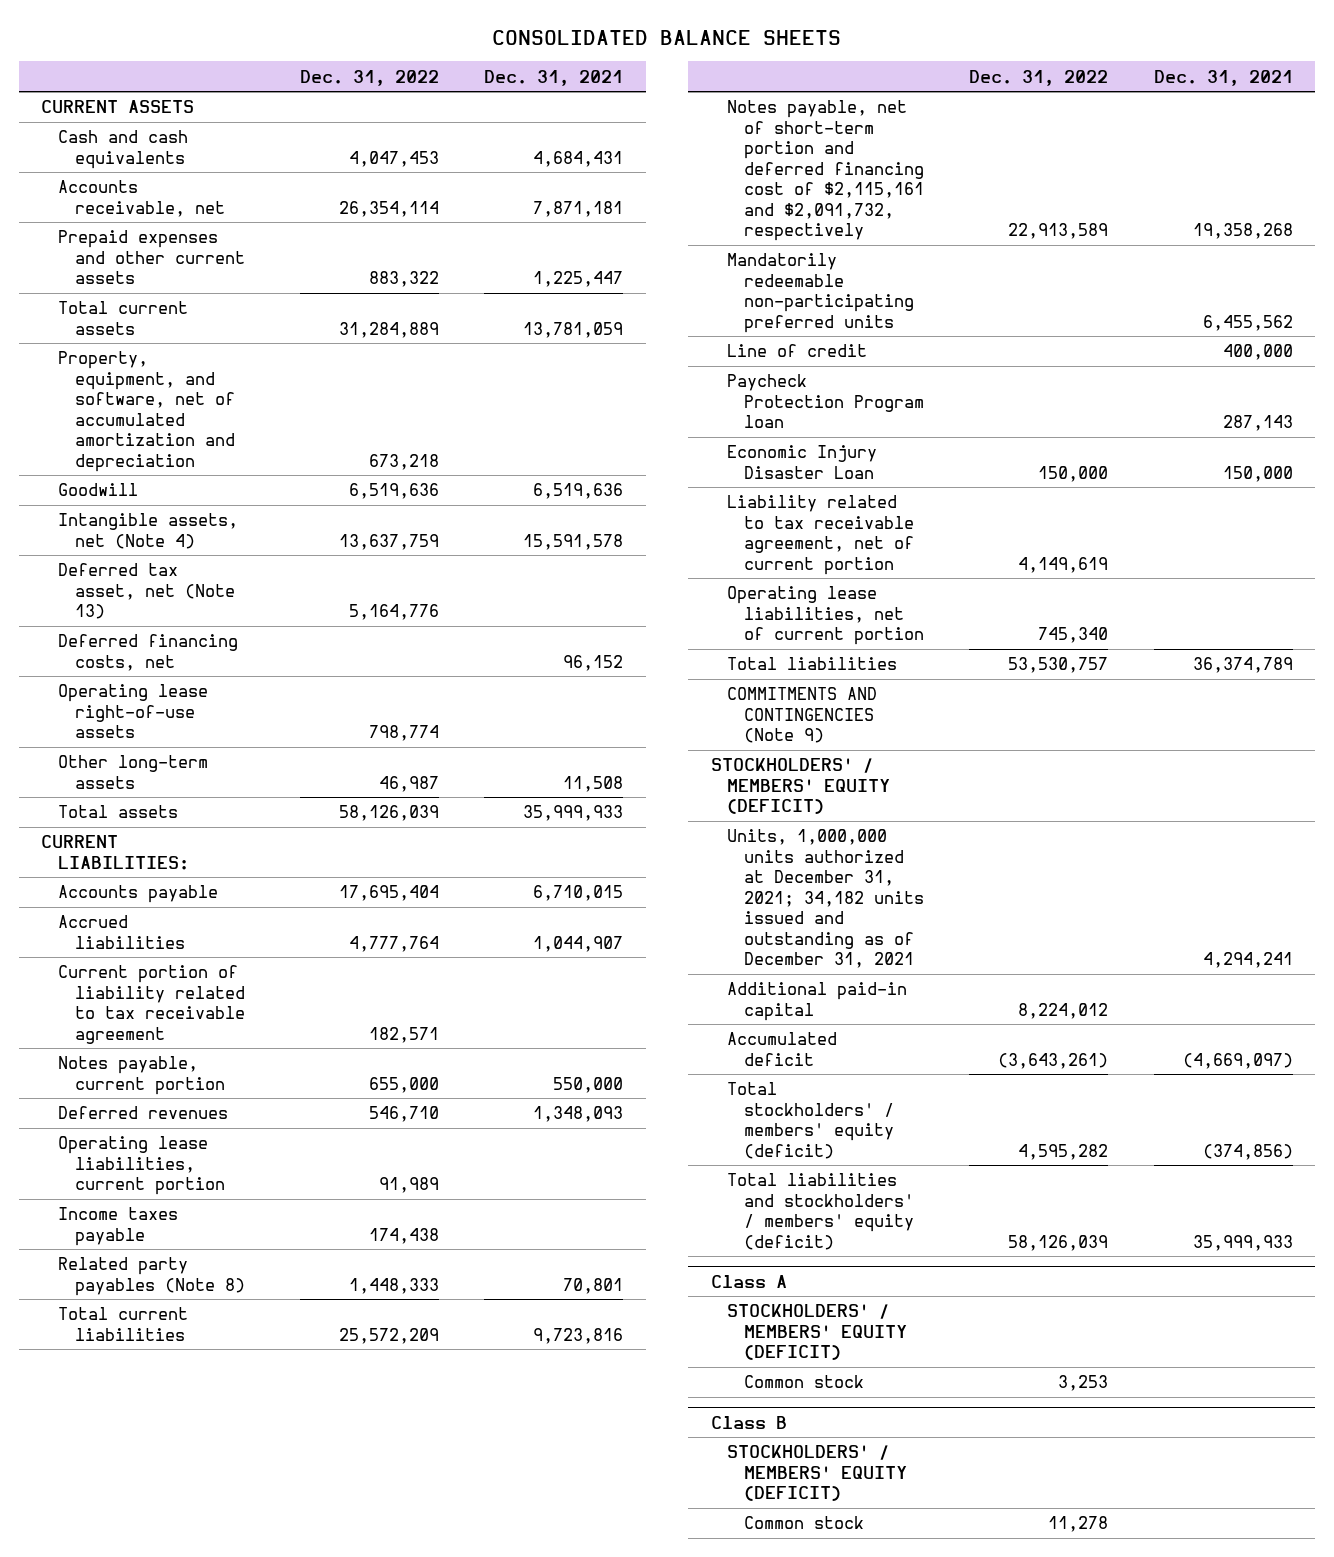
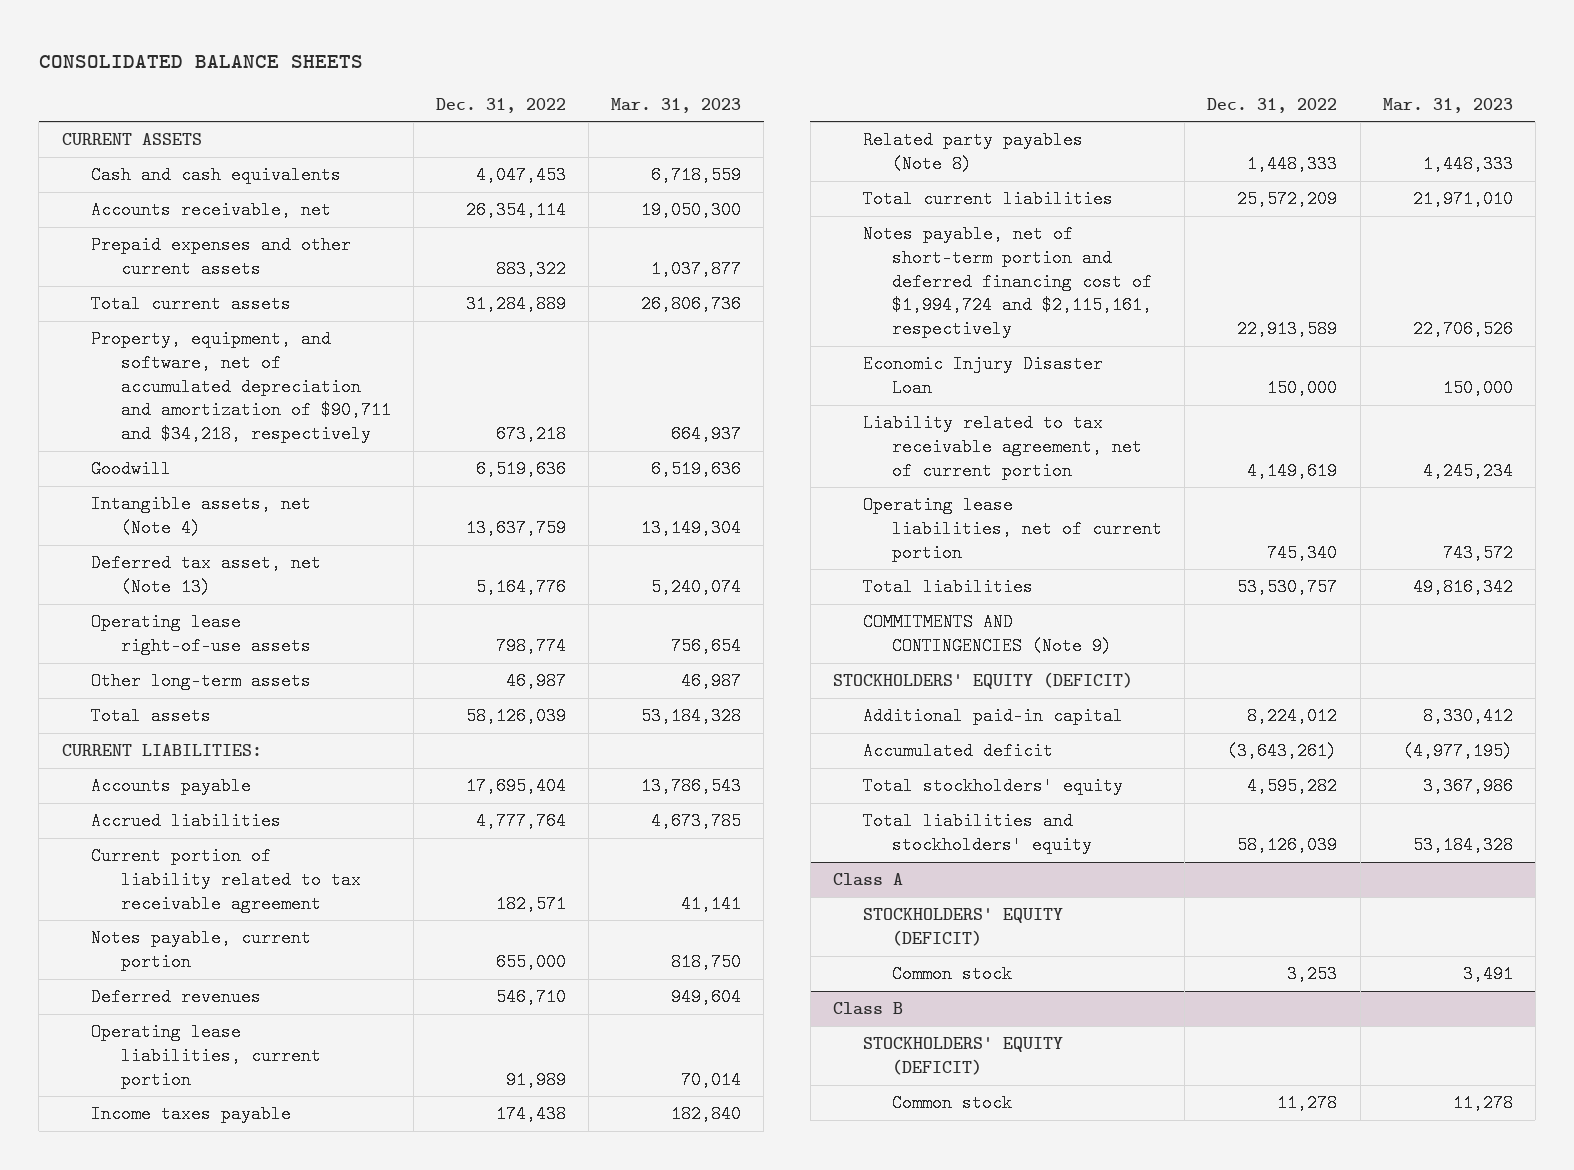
- | Dec. 31, 2022 | Dec. 31, 2021
+ | Dec. 31, 2022 | Mar. 31, 2023
- Property, equipment, and software, net of accumulated amortization and depreciation | 673,218 |
+ Property, equipment, and software, net of accumulated depreciation and amortization of $90,711 and $34,218, respectively | 673,218 | 664,937
- Deferred financing costs, net | | 96,152
- Notes payable, net of short-term portion and deferred financing cost of $2,115,161 and $2,091,732, respectively | 22,913,589 | 19,358,268
- Mandatorily redeemable non-participating preferred units | | 6,455,562
- Line of credit | | 400,000
- Paycheck Protection Program loan | | 287,143
+ Notes payable, net of short-term portion and deferred financing cost of $1,994,724 and $2,115,161, respectively | 22,913,589 | 22,706,526
- STOCKHOLDERS' / MEMBERS' EQUITY (DEFICIT)
- Units, 1,000,000 units authorized at December 31, 2021; 34,182 units issued and outstanding as of December 31, 2021 | | 4,294,241
+ STOCKHOLDERS' EQUITY (DEFICIT)
- Total stockholders' / members' equity (deficit) | 4,595,282 | (374,856)
- Total liabilities and stockholders' / members' equity (deficit) | 58,126,039 | 35,999,933
+ Total stockholders' equity | 4,595,282 | 3,367,986
+ Total liabilities and stockholders' equity | 58,126,039 | 53,184,328
@ Class A
- STOCKHOLDERS' / MEMBERS' EQUITY (DEFICIT)
+ STOCKHOLDERS' EQUITY (DEFICIT)
@ Class B
- STOCKHOLDERS' / MEMBERS' EQUITY (DEFICIT)
+ STOCKHOLDERS' EQUITY (DEFICIT)

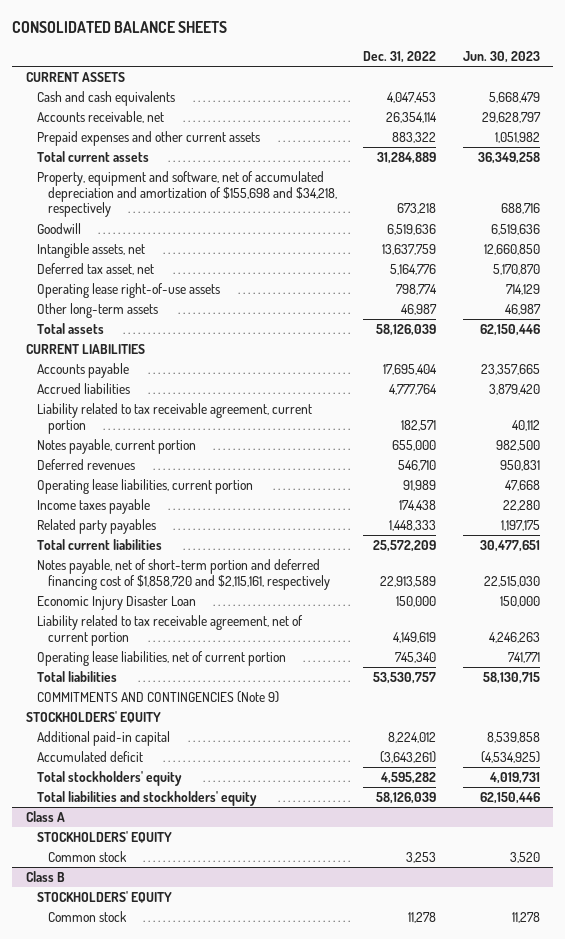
- | Dec. 31, 2022 | Mar. 31, 2023
+ | Dec. 31, 2022 | Jun. 30, 2023
- Property, equipment, and software, net of accumulated depreciation and amortization of $90,711 and $34,218, respectively | 673,218 | 664,937
+ Property, equipment and software, net of accumulated depreciation and amortization of $155,698 and $34,218, respectively | 673,218 | 688,716
- Intangible assets, net (Note 4) | 13,637,759 | 13,149,304
- Deferred tax asset, net (Note 13) | 5,164,776 | 5,240,074
+ Intangible assets, net | 13,637,759 | 12,660,850
+ Deferred tax asset, net | 5,164,776 | 5,170,870
- CURRENT LIABILITIES:
+ CURRENT LIABILITIES
- Current portion of liability related to tax receivable agreement | 182,571 | 41,141
+ Liability related to tax receivable agreement, current portion | 182,571 | 40,112
- Related party payables (Note 8) | 1,448,333 | 1,448,333
+ Related party payables | 1,448,333 | 1,197,175
- Notes payable, net of short-term portion and deferred financing cost of $1,994,724 and $2,115,161, respectively | 22,913,589 | 22,706,526
+ Notes payable, net of short-term portion and deferred financing cost of $1,858,720 and $2,115,161, respectively | 22,913,589 | 22,515,030
- STOCKHOLDERS' EQUITY (DEFICIT)
+ STOCKHOLDERS' EQUITY
@ Class A
- STOCKHOLDERS' EQUITY (DEFICIT)
+ STOCKHOLDERS' EQUITY
@ Class B
- STOCKHOLDERS' EQUITY (DEFICIT)
+ STOCKHOLDERS' EQUITY

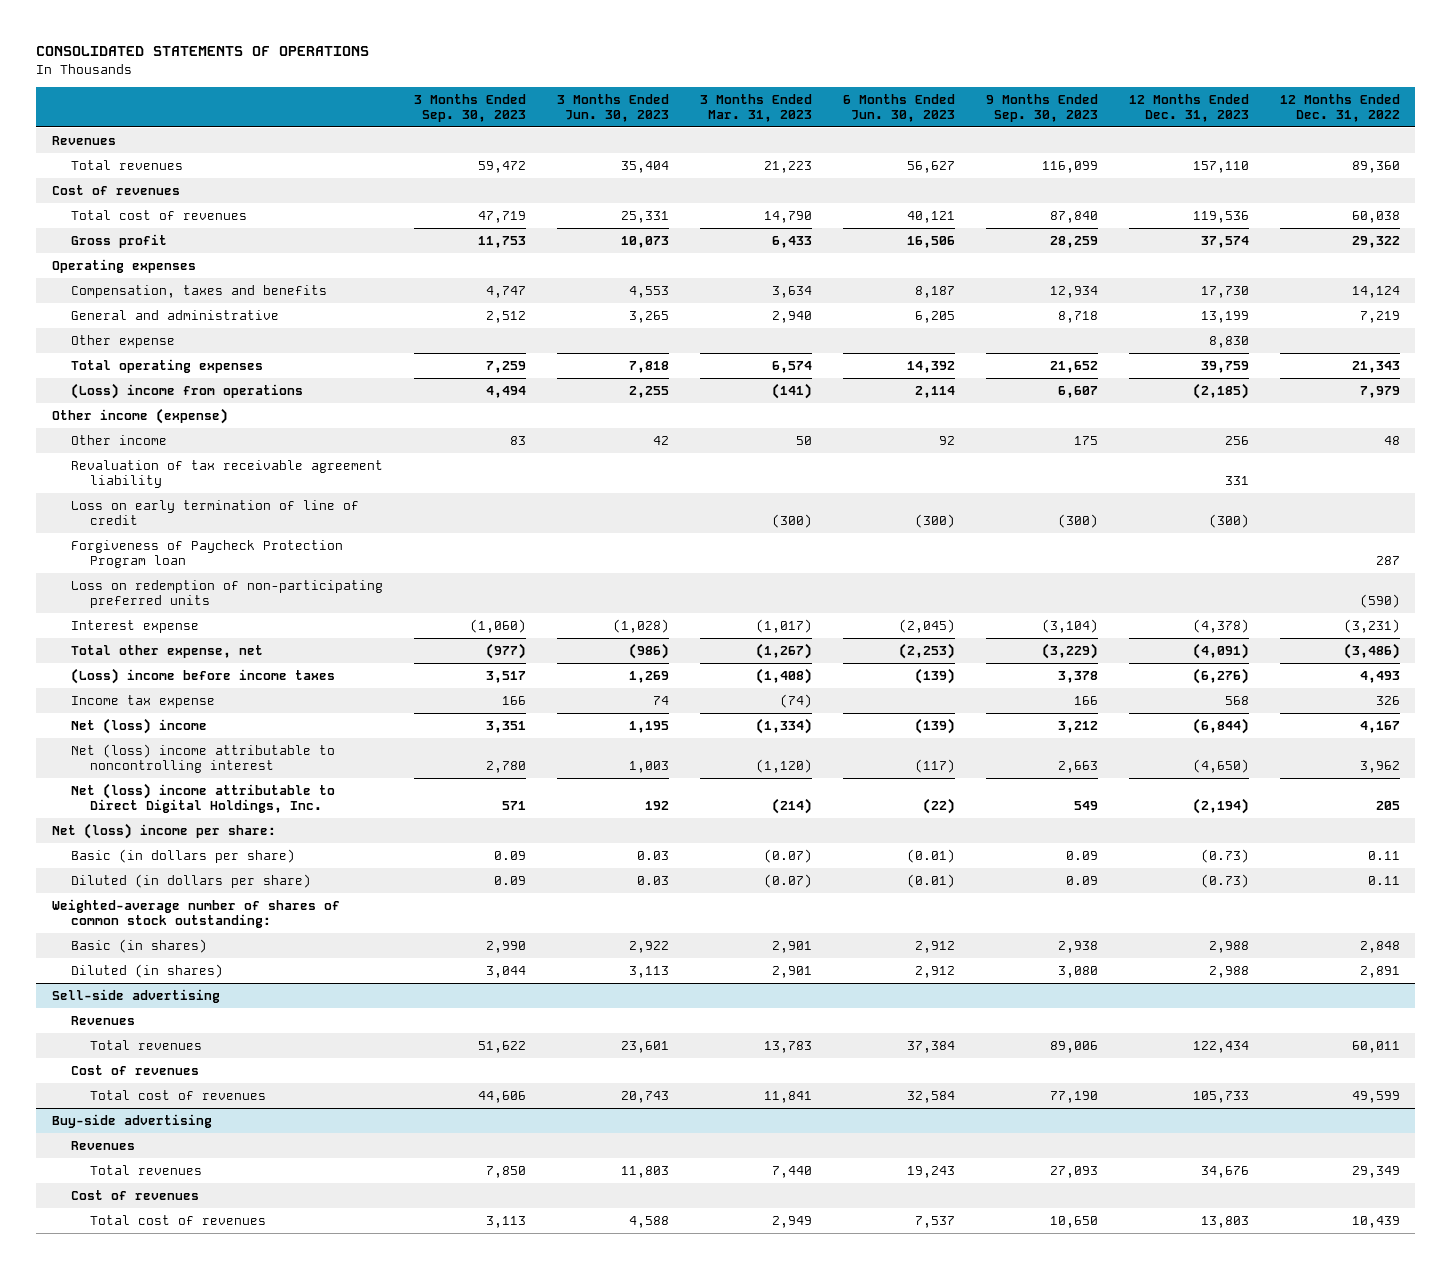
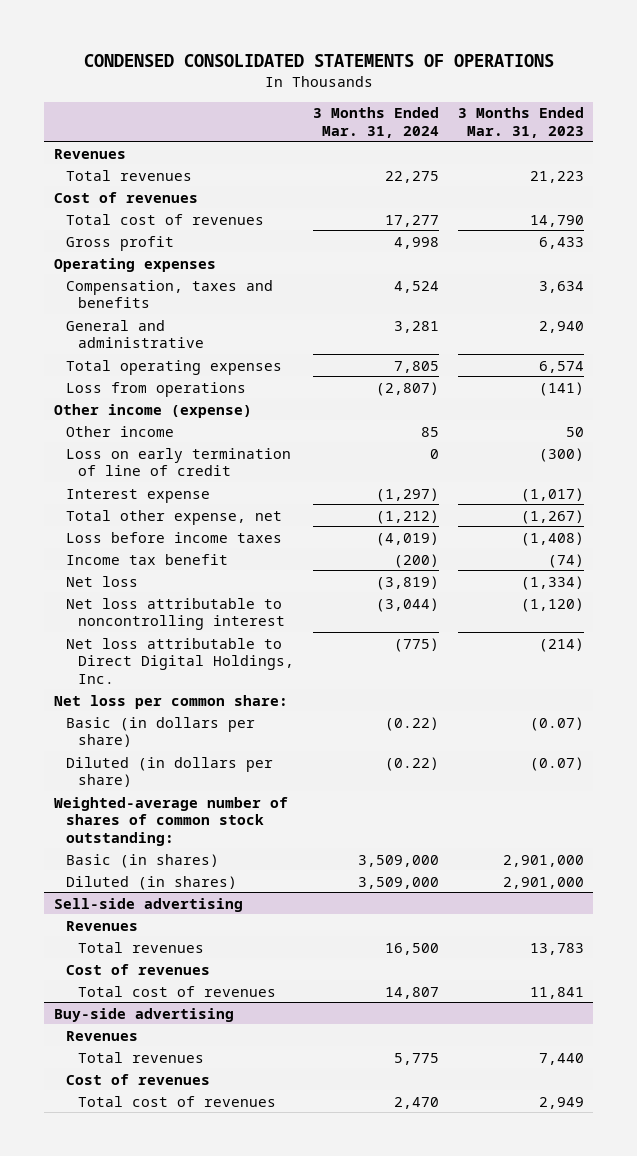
- CONSOLIDATED STATEMENTS OF OPERATIONS
+ CONDENSED CONSOLIDATED STATEMENTS OF OPERATIONS
- | 3 Months Ended Sep. 30, 2023 | 3 Months Ended Jun. 30, 2023 | 3 Months Ended Mar. 31, 2023 | 6 Months Ended Jun. 30, 2023 | 9 Months Ended Sep. 30, 2023 | 12 Months Ended Dec. 31, 2023 | 12 Months Ended Dec. 31, 2022
+ | 3 Months Ended Mar. 31, 2024 | 3 Months Ended Mar. 31, 2023
- Other expense | | | | | | 8,830 |
- (Loss) income from operations | 4,494 | 2,255 | (141) | 2,114 | 6,607 | (2,185) | 7,979
+ Loss from operations | (2,807) | (141)
- Revaluation of tax receivable agreement liability | | | | | | 331 |
- Forgiveness of Paycheck Protection Program loan | | | | | | | 287
- Loss on redemption of non-participating preferred units | | | | | | | (590)
- (Loss) income before income taxes | 3,517 | 1,269 | (1,408) | (139) | 3,378 | (6,276) | 4,493
- Income tax expense | 166 | 74 | (74) | | 166 | 568 | 326
- Net (loss) income | 3,351 | 1,195 | (1,334) | (139) | 3,212 | (6,844) | 4,167
- Net (loss) income attributable to noncontrolling interest | 2,780 | 1,003 | (1,120) | (117) | 2,663 | (4,650) | 3,962
- Net (loss) income attributable to Direct Digital Holdings, Inc. | 571 | 192 | (214) | (22) | 549 | (2,194) | 205
- Net (loss) income per share:
+ Loss before income taxes | (4,019) | (1,408)
+ Income tax benefit | (200) | (74)
+ Net loss | (3,819) | (1,334)
+ Net loss attributable to noncontrolling interest | (3,044) | (1,120)
+ Net loss attributable to Direct Digital Holdings, Inc. | (775) | (214)
+ Net loss per common share:
- Basic (in shares) | 2,990 | 2,922 | 2,901 | 2,912 | 2,938 | 2,988 | 2,848
- Diluted (in shares) | 3,044 | 3,113 | 2,901 | 2,912 | 3,080 | 2,988 | 2,891
+ Basic (in shares) | 3,509,000 | 2,901,000
+ Diluted (in shares) | 3,509,000 | 2,901,000

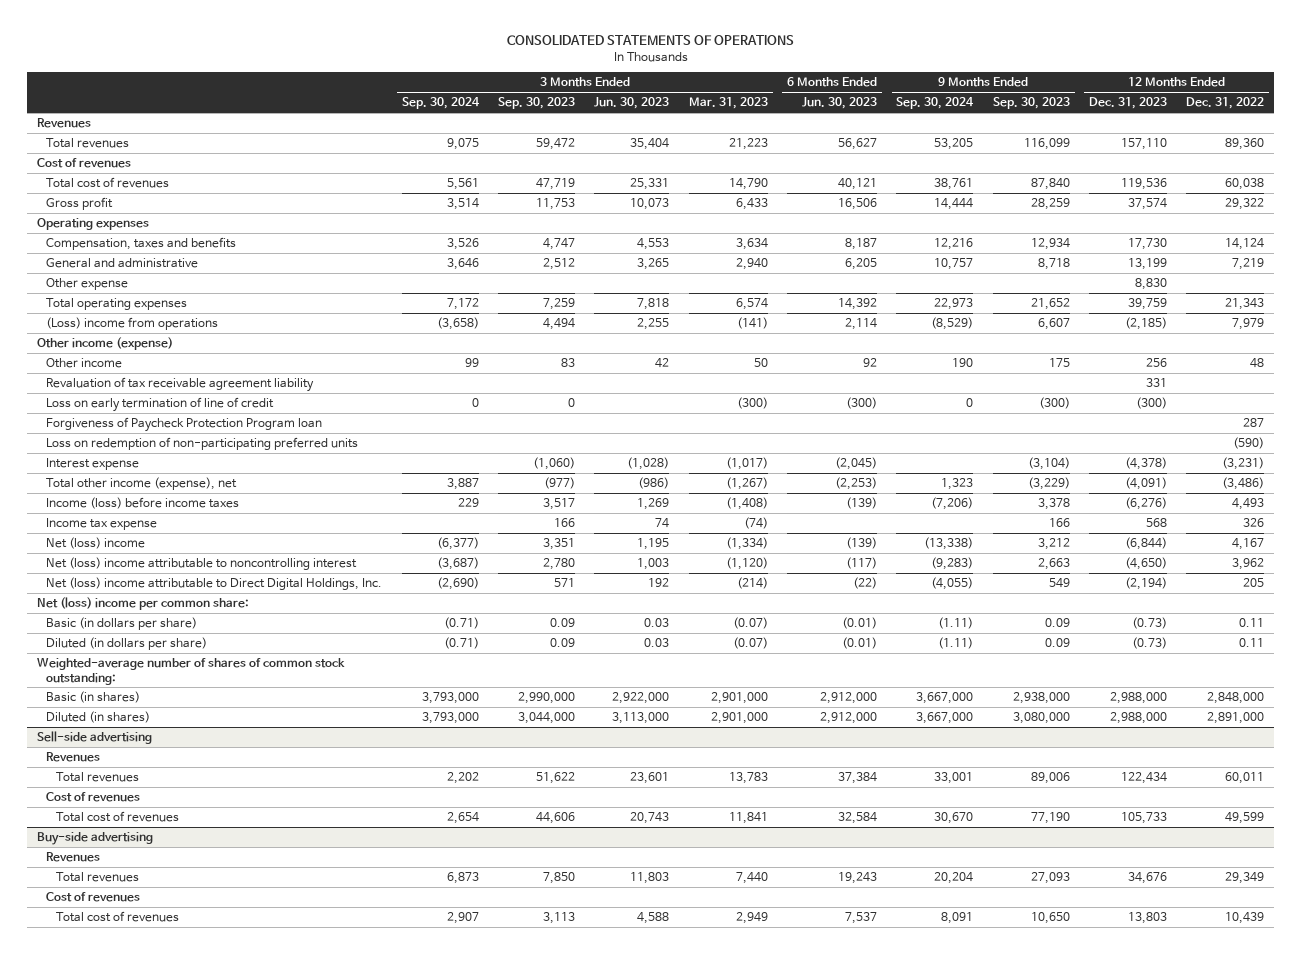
- CONDENSED CONSOLIDATED STATEMENTS OF OPERATIONS
+ CONSOLIDATED STATEMENTS OF OPERATIONS
- | 3 Months Ended Mar. 31, 2024 | 3 Months Ended Mar. 31, 2023
+ | 3 Months Ended Sep. 30, 2024 | 3 Months Ended Sep. 30, 2023 | 3 Months Ended Jun. 30, 2023 | 3 Months Ended Mar. 31, 2023 | 6 Months Ended Jun. 30, 2023 | 9 Months Ended Sep. 30, 2024 | 9 Months Ended Sep. 30, 2023 | 12 Months Ended Dec. 31, 2023 | 12 Months Ended Dec. 31, 2022
+ Other expense | | | | | | | | 8,830 |
- Loss from operations | (2,807) | (141)
+ (Loss) income from operations | (3,658) | 4,494 | 2,255 | (141) | 2,114 | (8,529) | 6,607 | (2,185) | 7,979
+ Revaluation of tax receivable agreement liability | | | | | | | | 331 |
+ Forgiveness of Paycheck Protection Program loan | | | | | | | | | 287
+ Loss on redemption of non-participating preferred units | | | | | | | | | (590)
- Total other expense, net | (1,212) | (1,267)
- Loss before income taxes | (4,019) | (1,408)
- Income tax benefit | (200) | (74)
- Net loss | (3,819) | (1,334)
- Net loss attributable to noncontrolling interest | (3,044) | (1,120)
- Net loss attributable to Direct Digital Holdings, Inc. | (775) | (214)
- Net loss per common share:
+ Total other income (expense), net | 3,887 | (977) | (986) | (1,267) | (2,253) | 1,323 | (3,229) | (4,091) | (3,486)
+ Income (loss) before income taxes | 229 | 3,517 | 1,269 | (1,408) | (139) | (7,206) | 3,378 | (6,276) | 4,493
+ Income tax expense | | 166 | 74 | (74) | | | 166 | 568 | 326
+ Net (loss) income | (6,377) | 3,351 | 1,195 | (1,334) | (139) | (13,338) | 3,212 | (6,844) | 4,167
+ Net (loss) income attributable to noncontrolling interest | (3,687) | 2,780 | 1,003 | (1,120) | (117) | (9,283) | 2,663 | (4,650) | 3,962
+ Net (loss) income attributable to Direct Digital Holdings, Inc. | (2,690) | 571 | 192 | (214) | (22) | (4,055) | 549 | (2,194) | 205
+ Net (loss) income per common share:

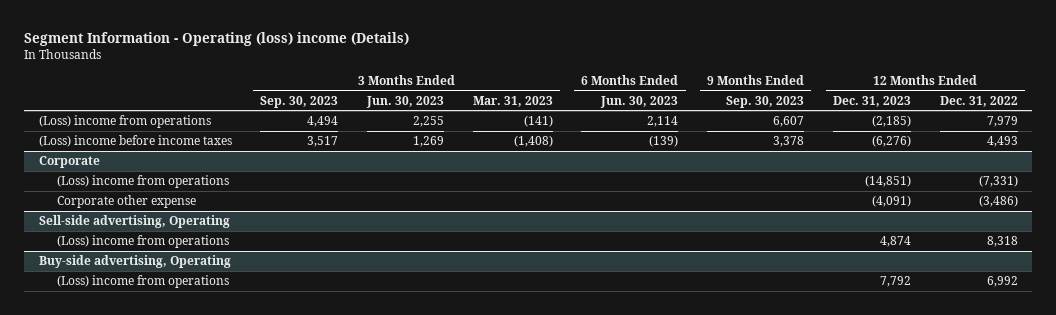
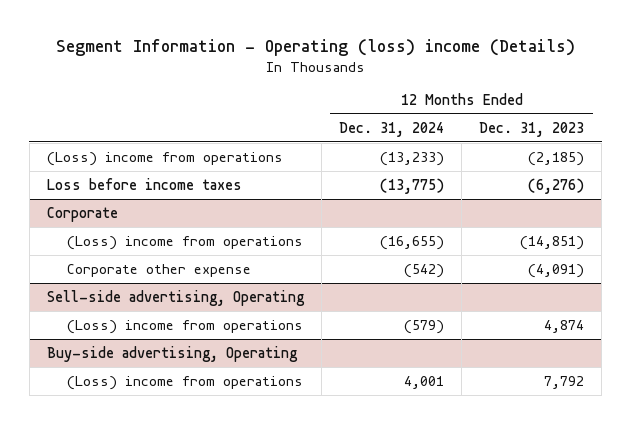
- | 3 Months Ended Sep. 30, 2023 | 3 Months Ended Jun. 30, 2023 | 3 Months Ended Mar. 31, 2023 | 6 Months Ended Jun. 30, 2023 | 9 Months Ended Sep. 30, 2023 | 12 Months Ended Dec. 31, 2023 | 12 Months Ended Dec. 31, 2022
+ | 12 Months Ended Dec. 31, 2024 | 12 Months Ended Dec. 31, 2023
- (Loss) income before income taxes | 3,517 | 1,269 | (1,408) | (139) | 3,378 | (6,276) | 4,493
+ Loss before income taxes | (13,775) | (6,276)

